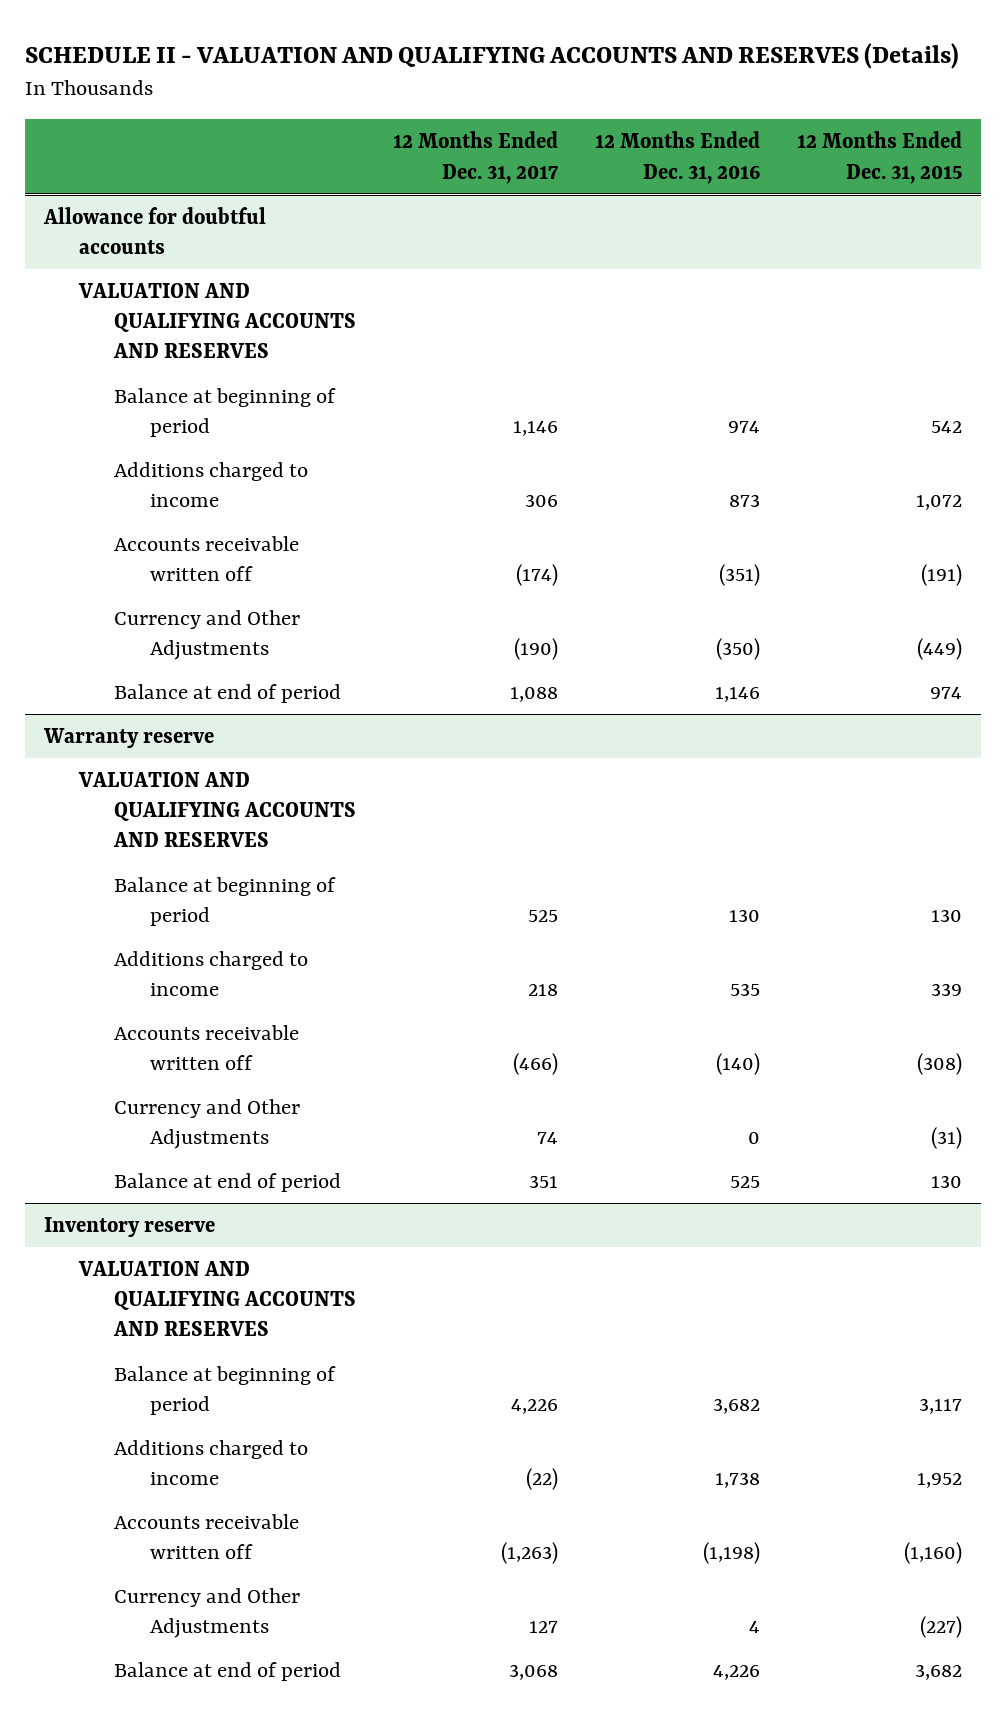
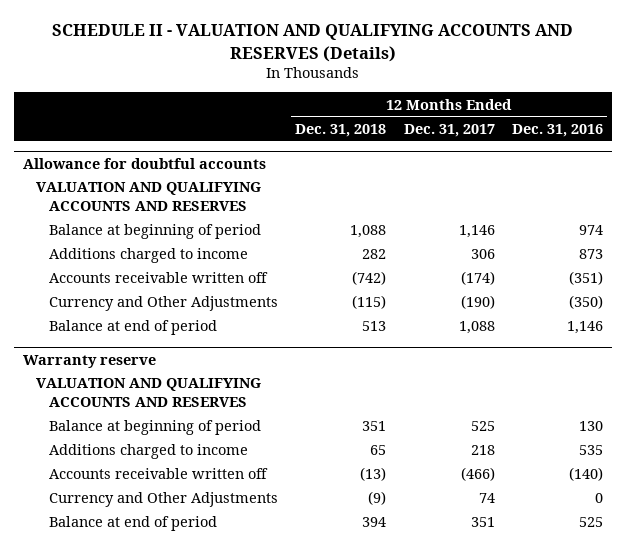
- | 12 Months Ended Dec. 31, 2017 | 12 Months Ended Dec. 31, 2016 | 12 Months Ended Dec. 31, 2015
+ | 12 Months Ended Dec. 31, 2018 | 12 Months Ended Dec. 31, 2017 | 12 Months Ended Dec. 31, 2016
- Inventory reserve
- VALUATION AND QUALIFYING ACCOUNTS AND RESERVES
- Balance at beginning of period | 4,226 | 3,682 | 3,117
- Additions charged to income | (22) | 1,738 | 1,952
- Accounts receivable written off | (1,263) | (1,198) | (1,160)
- Currency and Other Adjustments | 127 | 4 | (227)
- Balance at end of period | 3,068 | 4,226 | 3,682

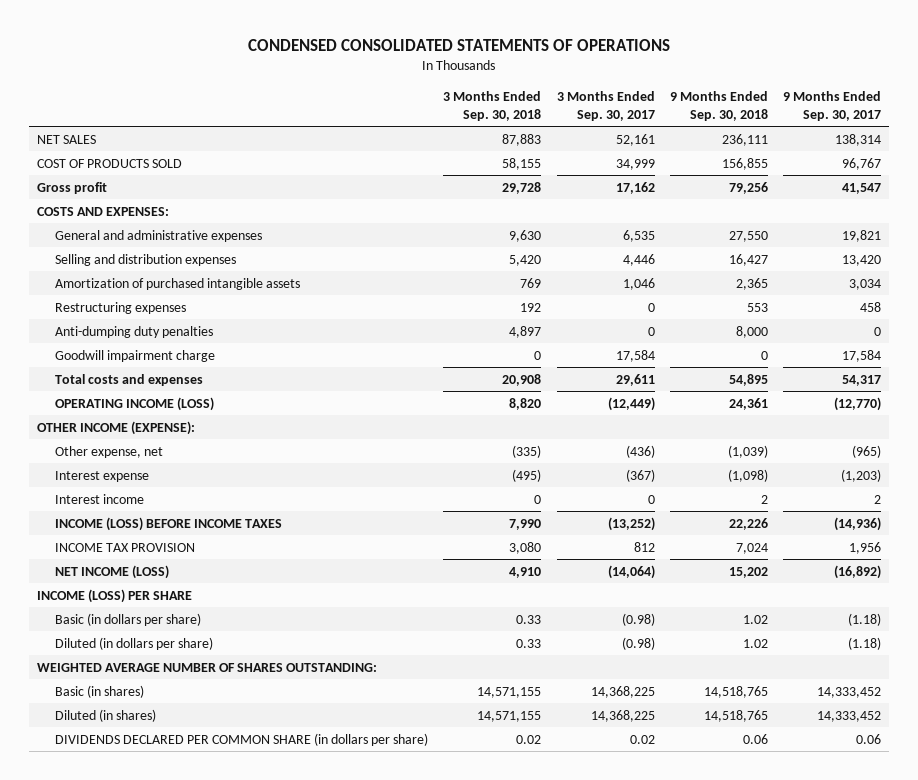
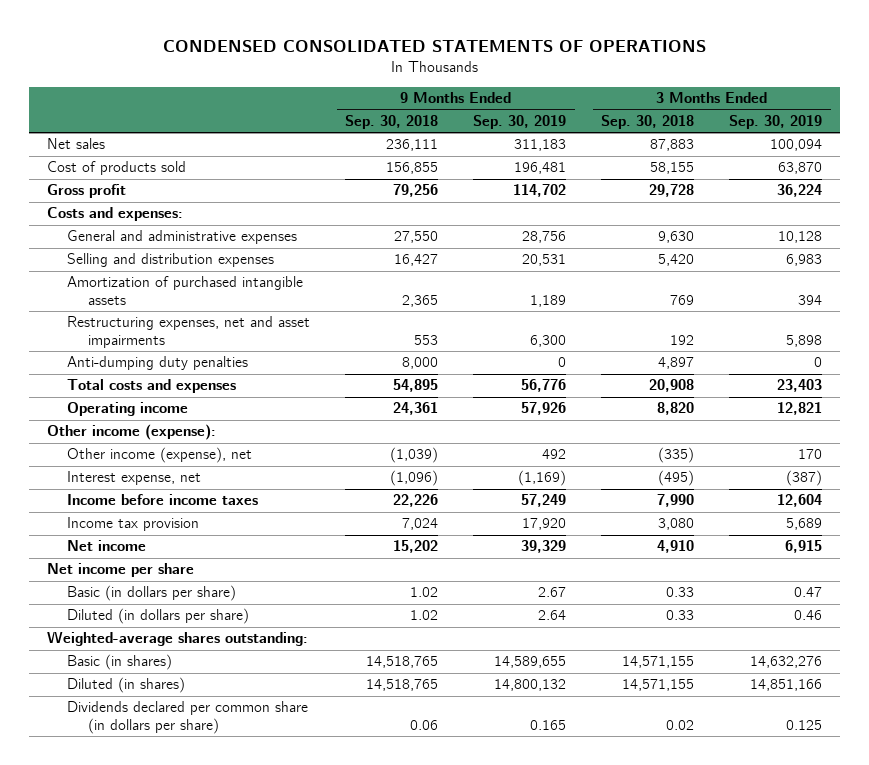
- | 3 Months Ended Sep. 30, 2018 | 3 Months Ended Sep. 30, 2017 | 9 Months Ended Sep. 30, 2018 | 9 Months Ended Sep. 30, 2017
+ | 9 Months Ended Sep. 30, 2018 | 9 Months Ended Sep. 30, 2019 | 3 Months Ended Sep. 30, 2018 | 3 Months Ended Sep. 30, 2019
- NET SALES | 87,883 | 52,161 | 236,111 | 138,314
- COST OF PRODUCTS SOLD | 58,155 | 34,999 | 156,855 | 96,767
+ Net sales | 236,111 | 311,183 | 87,883 | 100,094
+ Cost of products sold | 156,855 | 196,481 | 58,155 | 63,870
- COSTS AND EXPENSES:
+ Costs and expenses:
- Restructuring expenses | 192 | 0 | 553 | 458
+ Restructuring expenses, net and asset impairments | 553 | 6,300 | 192 | 5,898
- Goodwill impairment charge | 0 | 17,584 | 0 | 17,584
- OPERATING INCOME (LOSS) | 8,820 | (12,449) | 24,361 | (12,770)
- OTHER INCOME (EXPENSE):
- Other expense, net | (335) | (436) | (1,039) | (965)
- Interest expense | (495) | (367) | (1,098) | (1,203)
- Interest income | 0 | 0 | 2 | 2
- INCOME (LOSS) BEFORE INCOME TAXES | 7,990 | (13,252) | 22,226 | (14,936)
- INCOME TAX PROVISION | 3,080 | 812 | 7,024 | 1,956
- NET INCOME (LOSS) | 4,910 | (14,064) | 15,202 | (16,892)
- INCOME (LOSS) PER SHARE
+ Operating income | 24,361 | 57,926 | 8,820 | 12,821
+ Other income (expense):
+ Other income (expense), net | (1,039) | 492 | (335) | 170
+ Interest expense, net | (1,096) | (1,169) | (495) | (387)
+ Income before income taxes | 22,226 | 57,249 | 7,990 | 12,604
+ Income tax provision | 7,024 | 17,920 | 3,080 | 5,689
+ Net income | 15,202 | 39,329 | 4,910 | 6,915
+ Net income per share
- WEIGHTED AVERAGE NUMBER OF SHARES OUTSTANDING:
+ Weighted-average shares outstanding:
- DIVIDENDS DECLARED PER COMMON SHARE (in dollars per share) | 0.02 | 0.02 | 0.06 | 0.06
+ Dividends declared per common share (in dollars per share) | 0.06 | 0.165 | 0.02 | 0.125

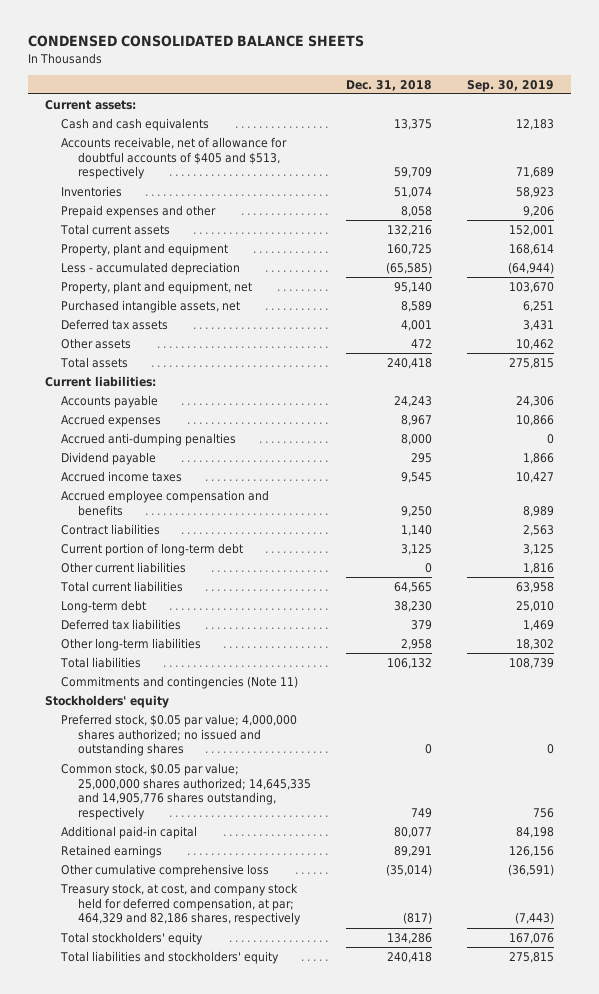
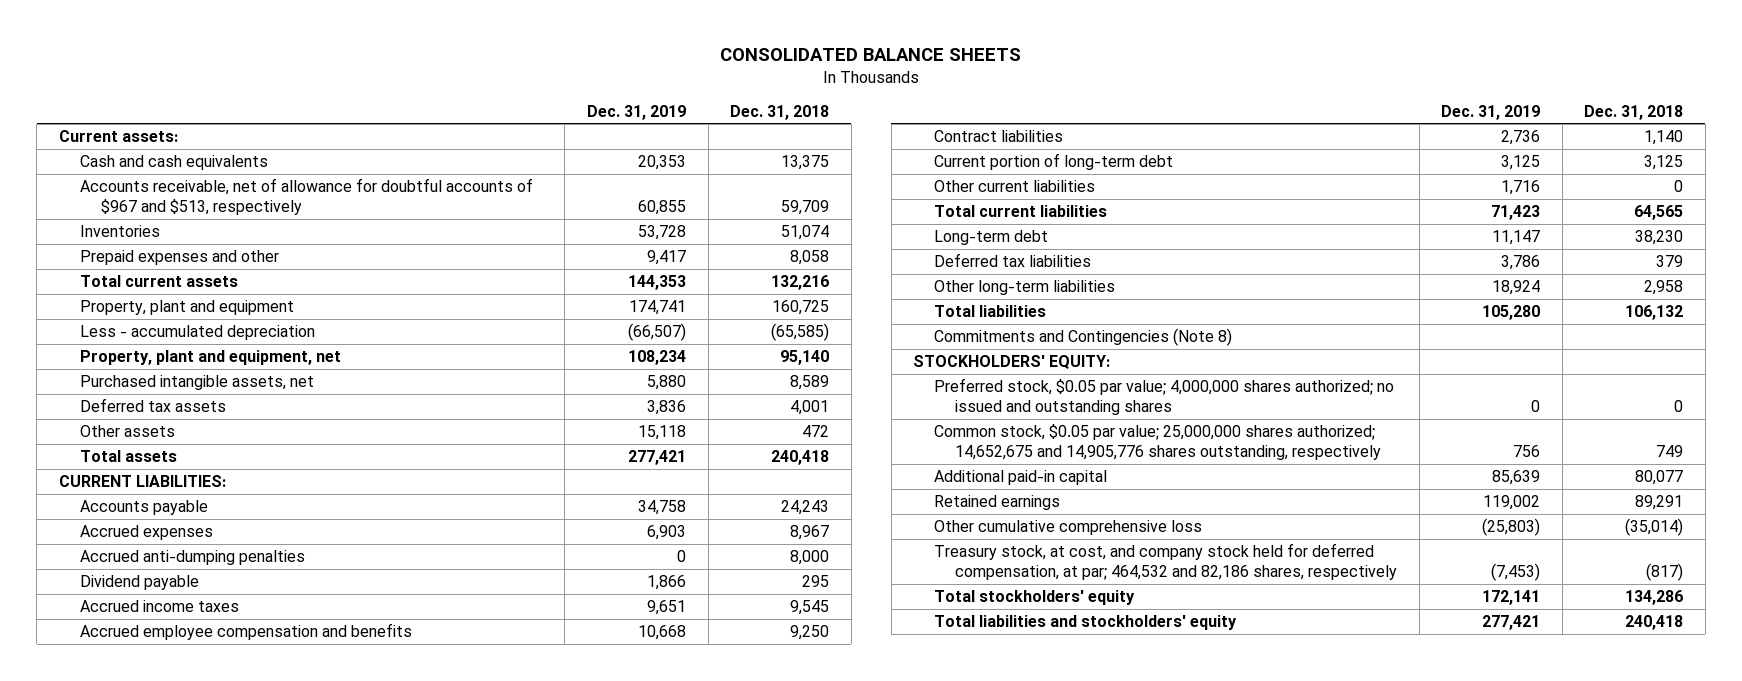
- CONDENSED CONSOLIDATED BALANCE SHEETS
+ CONSOLIDATED BALANCE SHEETS
- | Dec. 31, 2018 | Sep. 30, 2019
+ | Dec. 31, 2019 | Dec. 31, 2018
- Accounts receivable, net of allowance for doubtful accounts of $405 and $513, respectively | 59,709 | 71,689
+ Accounts receivable, net of allowance for doubtful accounts of $967 and $513, respectively | 60,855 | 59,709
- Current liabilities:
+ CURRENT LIABILITIES:
- Commitments and contingencies (Note 11)
- Stockholders' equity
+ Commitments and Contingencies (Note 8)
+ STOCKHOLDERS' EQUITY:
- Common stock, $0.05 par value; 25,000,000 shares authorized; 14,645,335 and 14,905,776 shares outstanding, respectively | 749 | 756
+ Common stock, $0.05 par value; 25,000,000 shares authorized; 14,652,675 and 14,905,776 shares outstanding, respectively | 756 | 749
- Treasury stock, at cost, and company stock held for deferred compensation, at par; 464,329 and 82,186 shares, respectively | (817) | (7,443)
+ Treasury stock, at cost, and company stock held for deferred compensation, at par; 464,532 and 82,186 shares, respectively | (7,453) | (817)

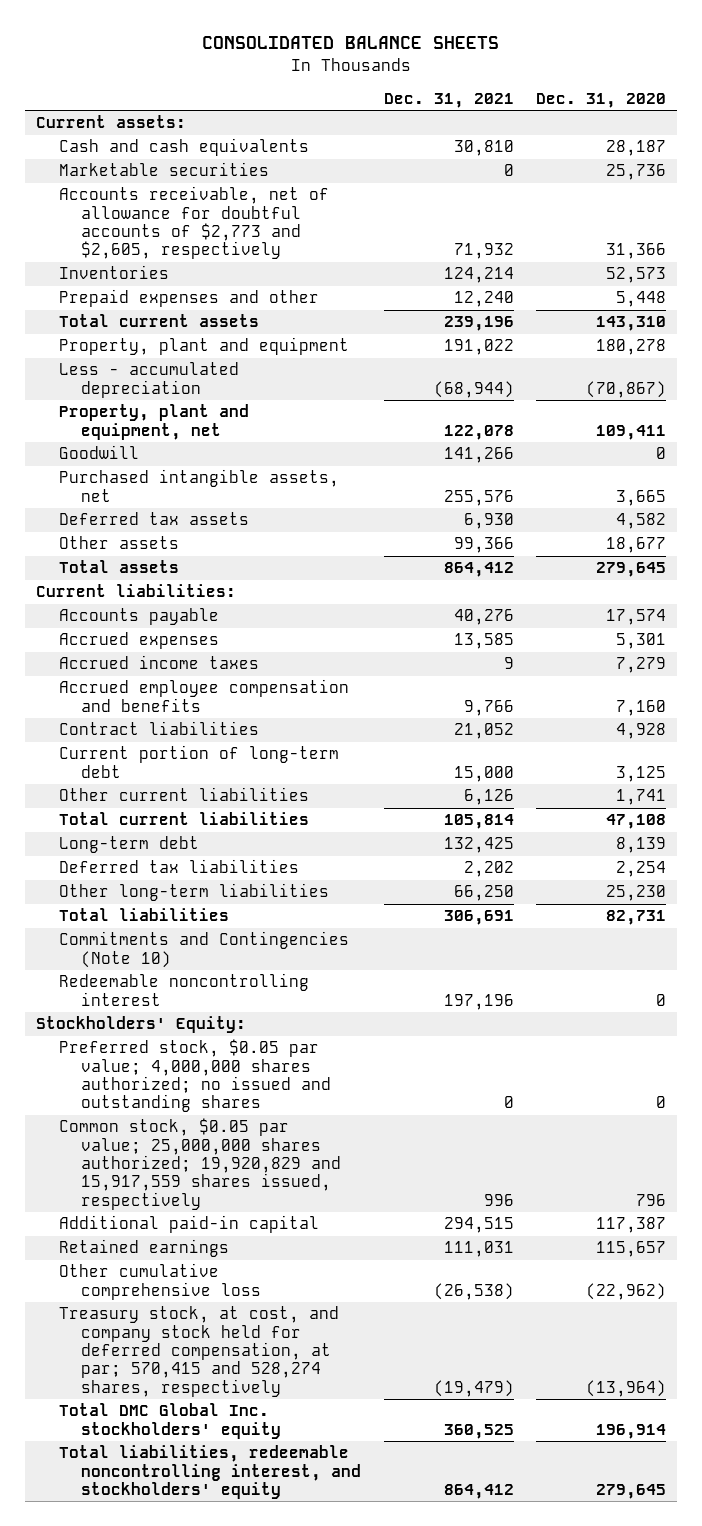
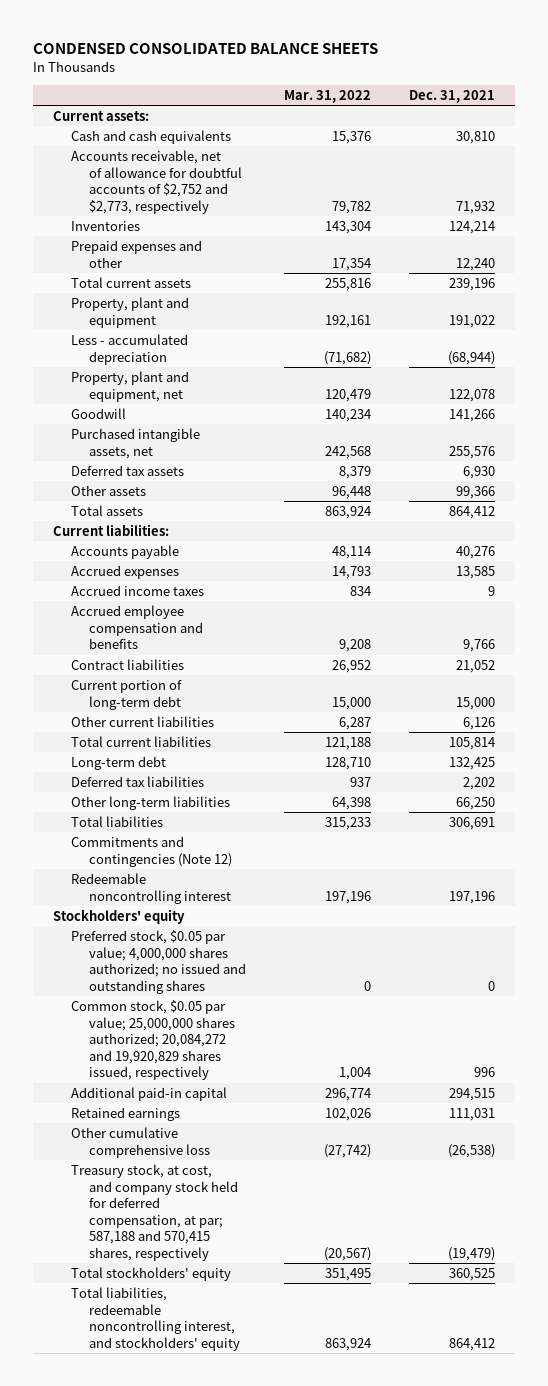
- CONSOLIDATED BALANCE SHEETS
+ CONDENSED CONSOLIDATED BALANCE SHEETS
- | Dec. 31, 2021 | Dec. 31, 2020
+ | Mar. 31, 2022 | Dec. 31, 2021
- Marketable securities | 0 | 25,736
- Accounts receivable, net of allowance for doubtful accounts of $2,773 and $2,605, respectively | 71,932 | 31,366
+ Accounts receivable, net of allowance for doubtful accounts of $2,752 and $2,773, respectively | 79,782 | 71,932
- Commitments and Contingencies (Note 10)
+ Commitments and contingencies (Note 12)
- Stockholders' Equity:
+ Stockholders' equity
- Common stock, $0.05 par value; 25,000,000 shares authorized; 19,920,829 and 15,917,559 shares issued, respectively | 996 | 796
+ Common stock, $0.05 par value; 25,000,000 shares authorized; 20,084,272 and 19,920,829 shares issued, respectively | 1,004 | 996
- Treasury stock, at cost, and company stock held for deferred compensation, at par; 570,415 and 528,274 shares, respectively | (19,479) | (13,964)
- Total DMC Global Inc. stockholders' equity | 360,525 | 196,914
+ Treasury stock, at cost, and company stock held for deferred compensation, at par; 587,188 and 570,415 shares, respectively | (20,567) | (19,479)
+ Total stockholders' equity | 351,495 | 360,525

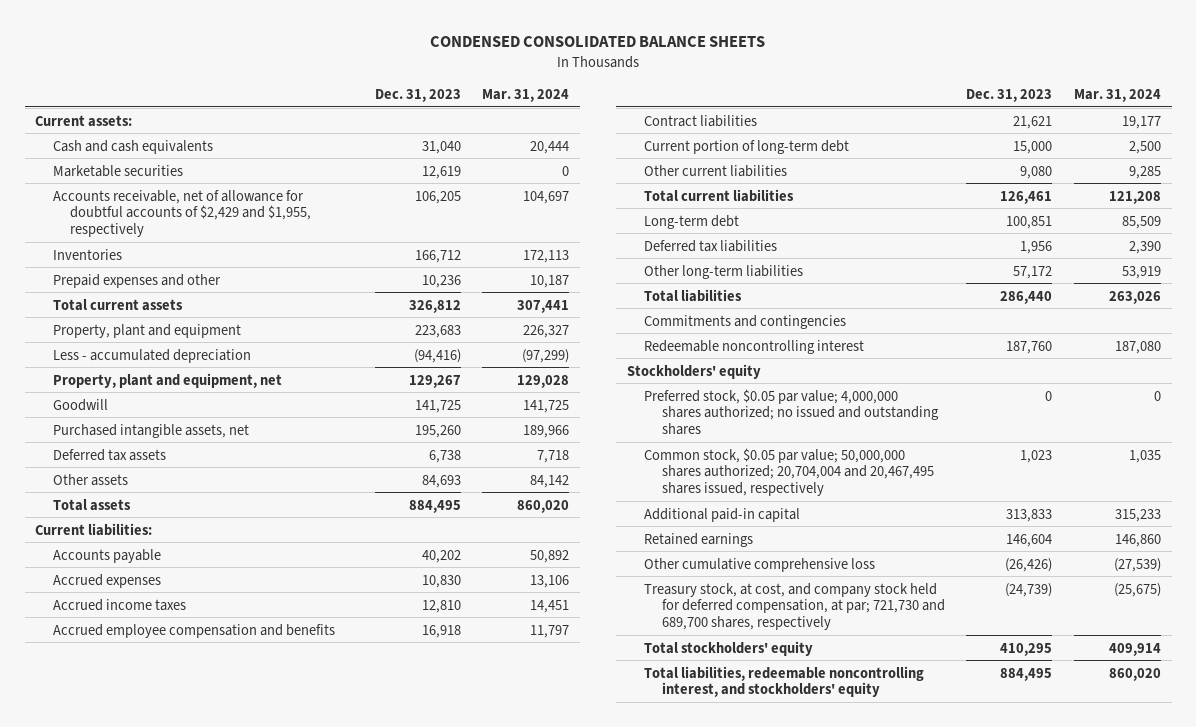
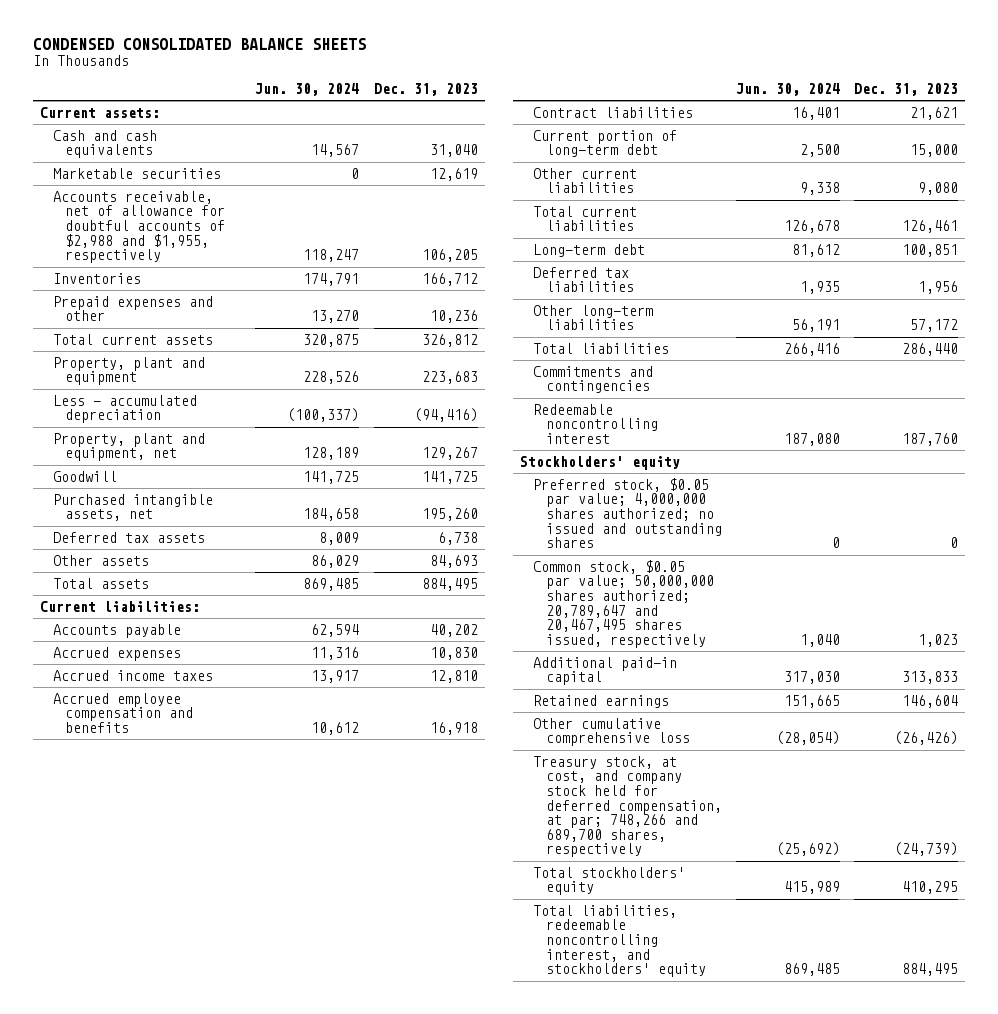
- | Dec. 31, 2023 | Mar. 31, 2024
+ | Jun. 30, 2024 | Dec. 31, 2023
- Accounts receivable, net of allowance for doubtful accounts of $2,429 and $1,955, respectively | 106,205 | 104,697
+ Accounts receivable, net of allowance for doubtful accounts of $2,988 and $1,955, respectively | 118,247 | 106,205
- Common stock, $0.05 par value; 50,000,000 shares authorized; 20,704,004 and 20,467,495 shares issued, respectively | 1,023 | 1,035
+ Common stock, $0.05 par value; 50,000,000 shares authorized; 20,789,647 and 20,467,495 shares issued, respectively | 1,040 | 1,023
- Treasury stock, at cost, and company stock held for deferred compensation, at par; 721,730 and 689,700 shares, respectively | (24,739) | (25,675)
+ Treasury stock, at cost, and company stock held for deferred compensation, at par; 748,266 and 689,700 shares, respectively | (25,692) | (24,739)

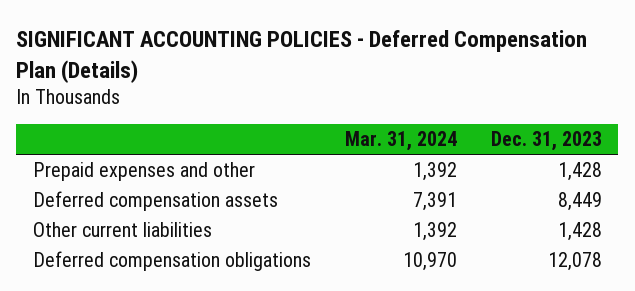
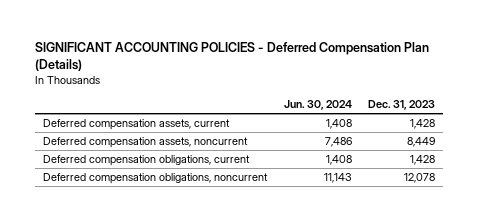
- | Mar. 31, 2024 | Dec. 31, 2023
+ | Jun. 30, 2024 | Dec. 31, 2023
- Prepaid expenses and other | 1,392 | 1,428
- Deferred compensation assets | 7,391 | 8,449
- Other current liabilities | 1,392 | 1,428
- Deferred compensation obligations | 10,970 | 12,078
+ Deferred compensation assets, current | 1,408 | 1,428
+ Deferred compensation assets, noncurrent | 7,486 | 8,449
+ Deferred compensation obligations, current | 1,408 | 1,428
+ Deferred compensation obligations, noncurrent | 11,143 | 12,078

